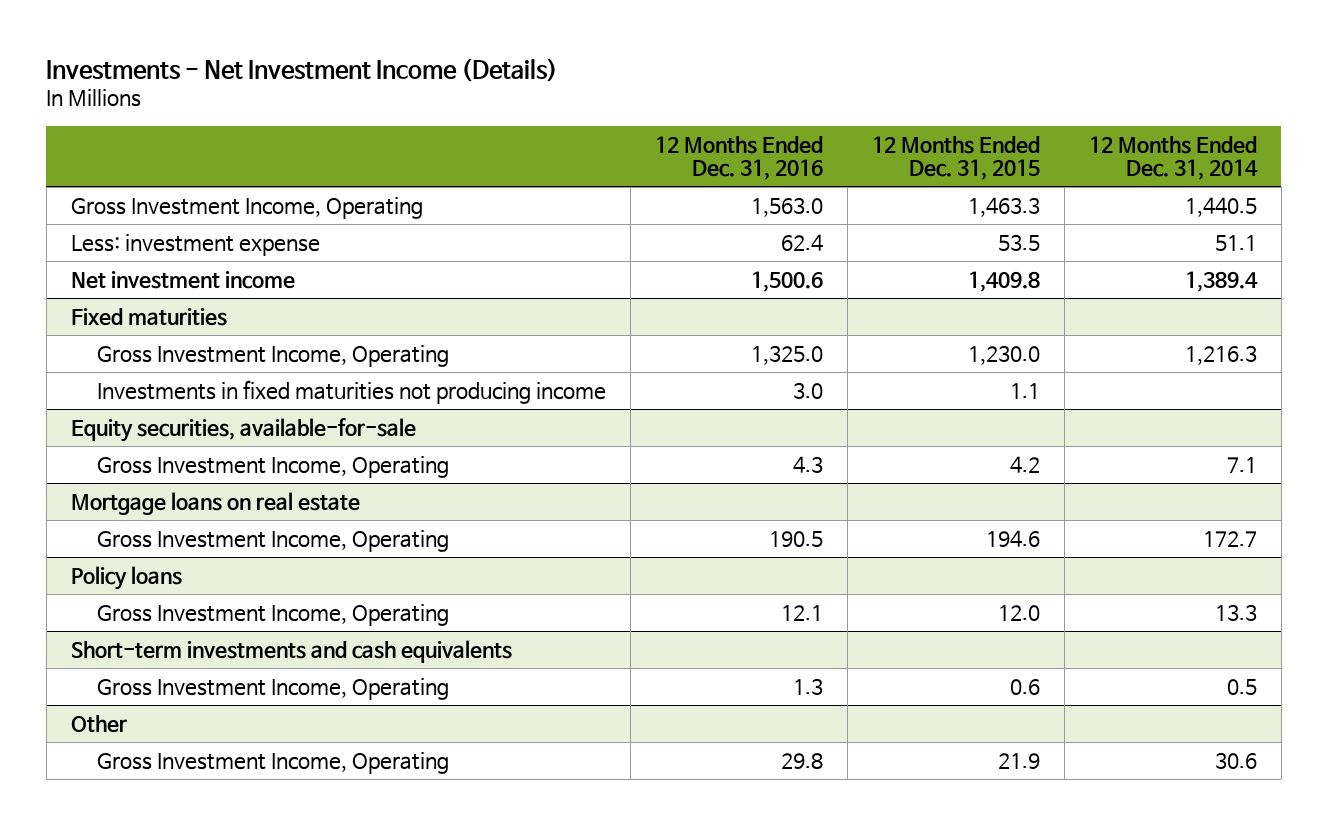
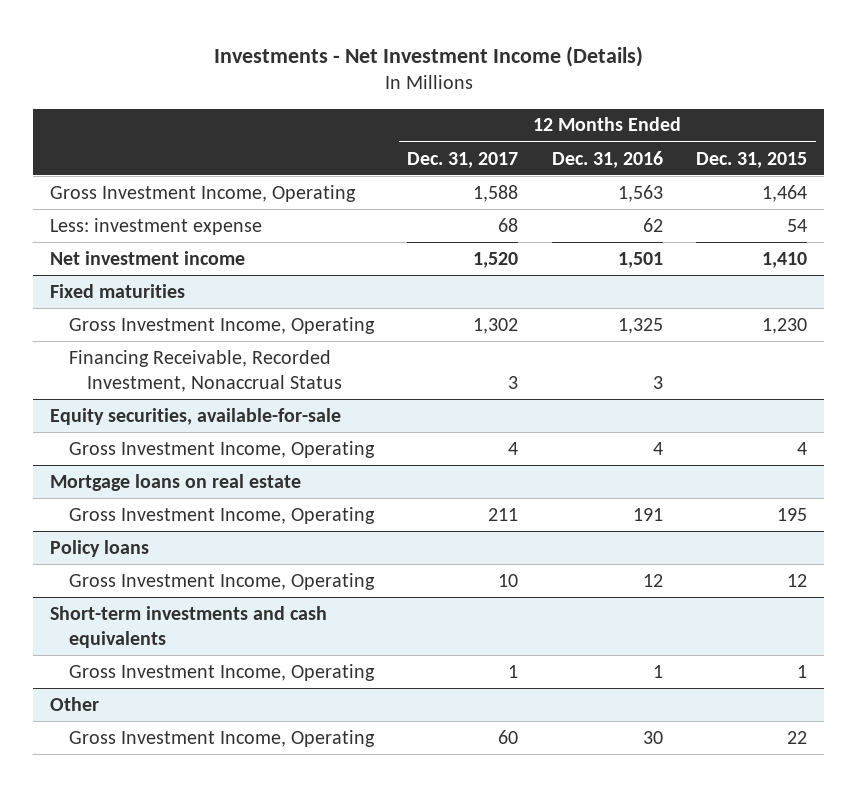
- | 12 Months Ended Dec. 31, 2016 | 12 Months Ended Dec. 31, 2015 | 12 Months Ended Dec. 31, 2014
+ | 12 Months Ended Dec. 31, 2017 | 12 Months Ended Dec. 31, 2016 | 12 Months Ended Dec. 31, 2015
- Gross Investment Income, Operating | 1,563.0 | 1,463.3 | 1,440.5
- Less: investment expense | 62.4 | 53.5 | 51.1
- Net investment income | 1,500.6 | 1,409.8 | 1,389.4
+ Gross Investment Income, Operating | 1,588 | 1,563 | 1,464
+ Less: investment expense | 68 | 62 | 54
+ Net investment income | 1,520 | 1,501 | 1,410
@ Fixed maturities
- Gross Investment Income, Operating | 1,325.0 | 1,230.0 | 1,216.3
- Investments in fixed maturities not producing income | 3.0 | 1.1 |
+ Gross Investment Income, Operating | 1,302 | 1,325 | 1,230
+ Financing Receivable, Recorded Investment, Nonaccrual Status | 3 | 3 |
@ Equity securities, available-for-sale
- Gross Investment Income, Operating | 4.3 | 4.2 | 7.1
+ Gross Investment Income, Operating | 4 | 4 | 4
@ Mortgage loans on real estate
- Gross Investment Income, Operating | 190.5 | 194.6 | 172.7
+ Gross Investment Income, Operating | 211 | 191 | 195
@ Policy loans
- Gross Investment Income, Operating | 12.1 | 12.0 | 13.3
+ Gross Investment Income, Operating | 10 | 12 | 12
@ Short-term investments and cash equivalents
- Gross Investment Income, Operating | 1.3 | 0.6 | 0.5
+ Gross Investment Income, Operating | 1 | 1 | 1
@ Other
- Gross Investment Income, Operating | 29.8 | 21.9 | 30.6
+ Gross Investment Income, Operating | 60 | 30 | 22

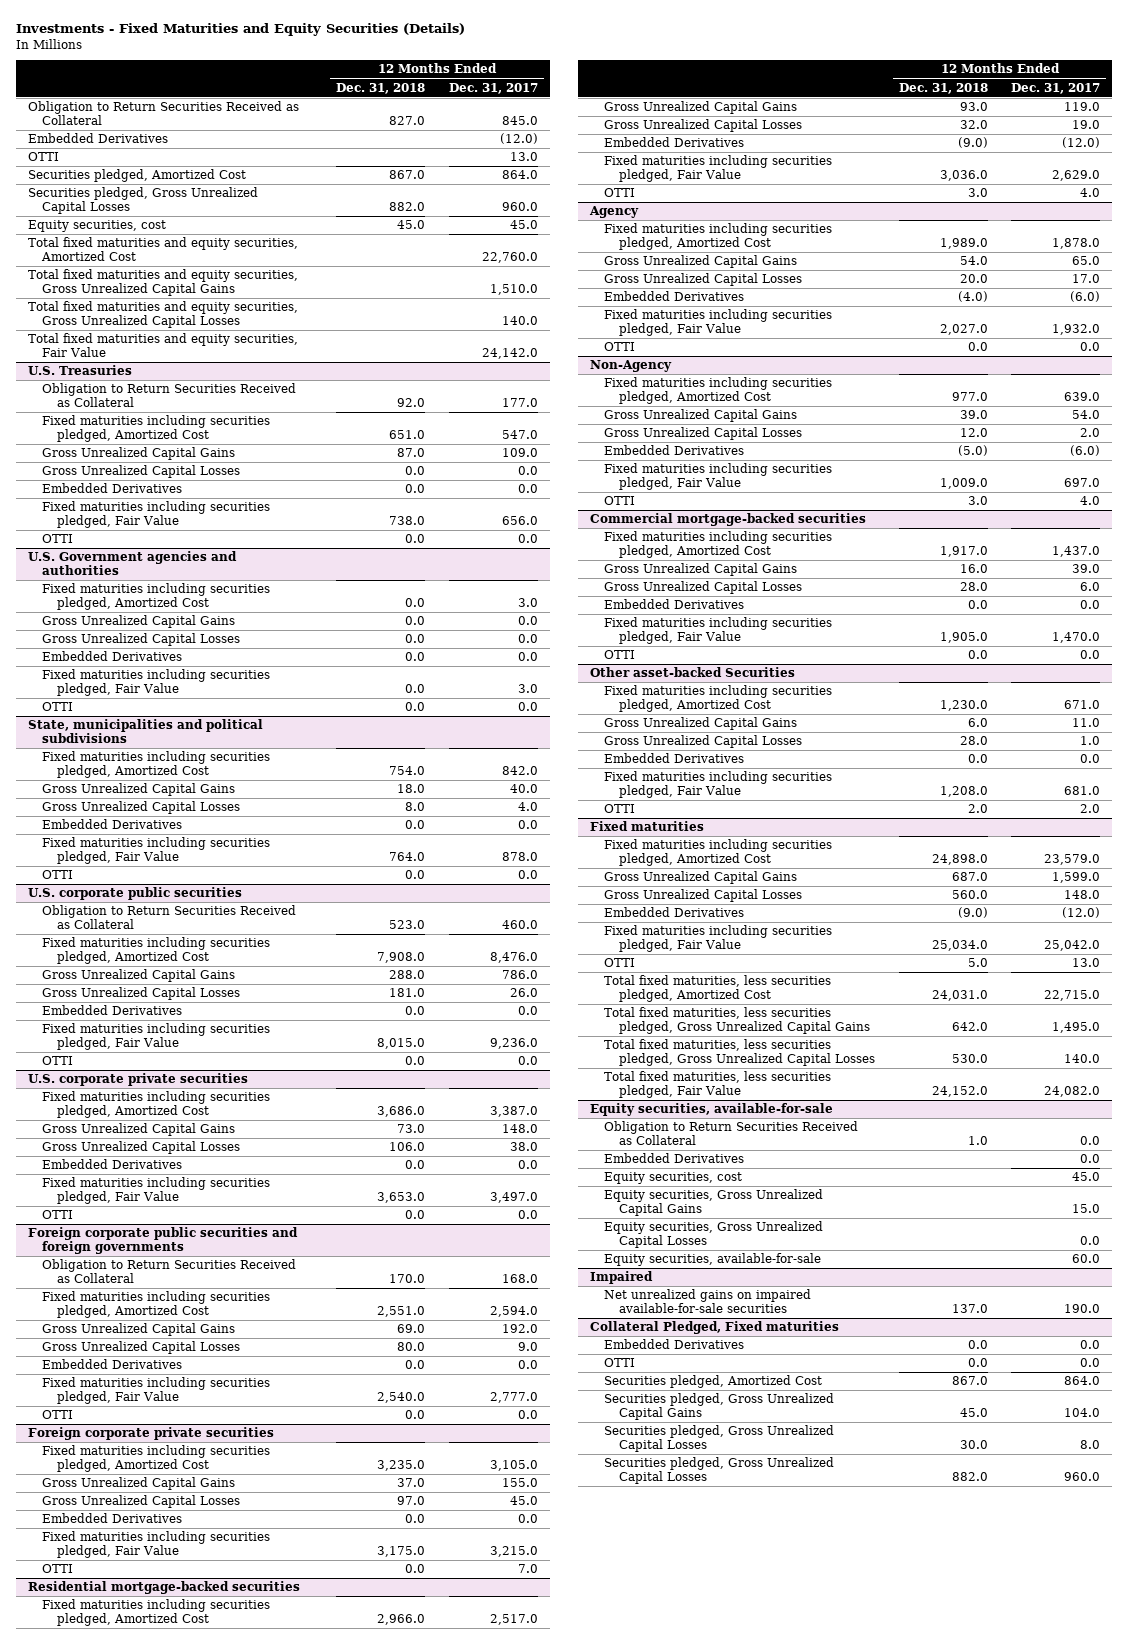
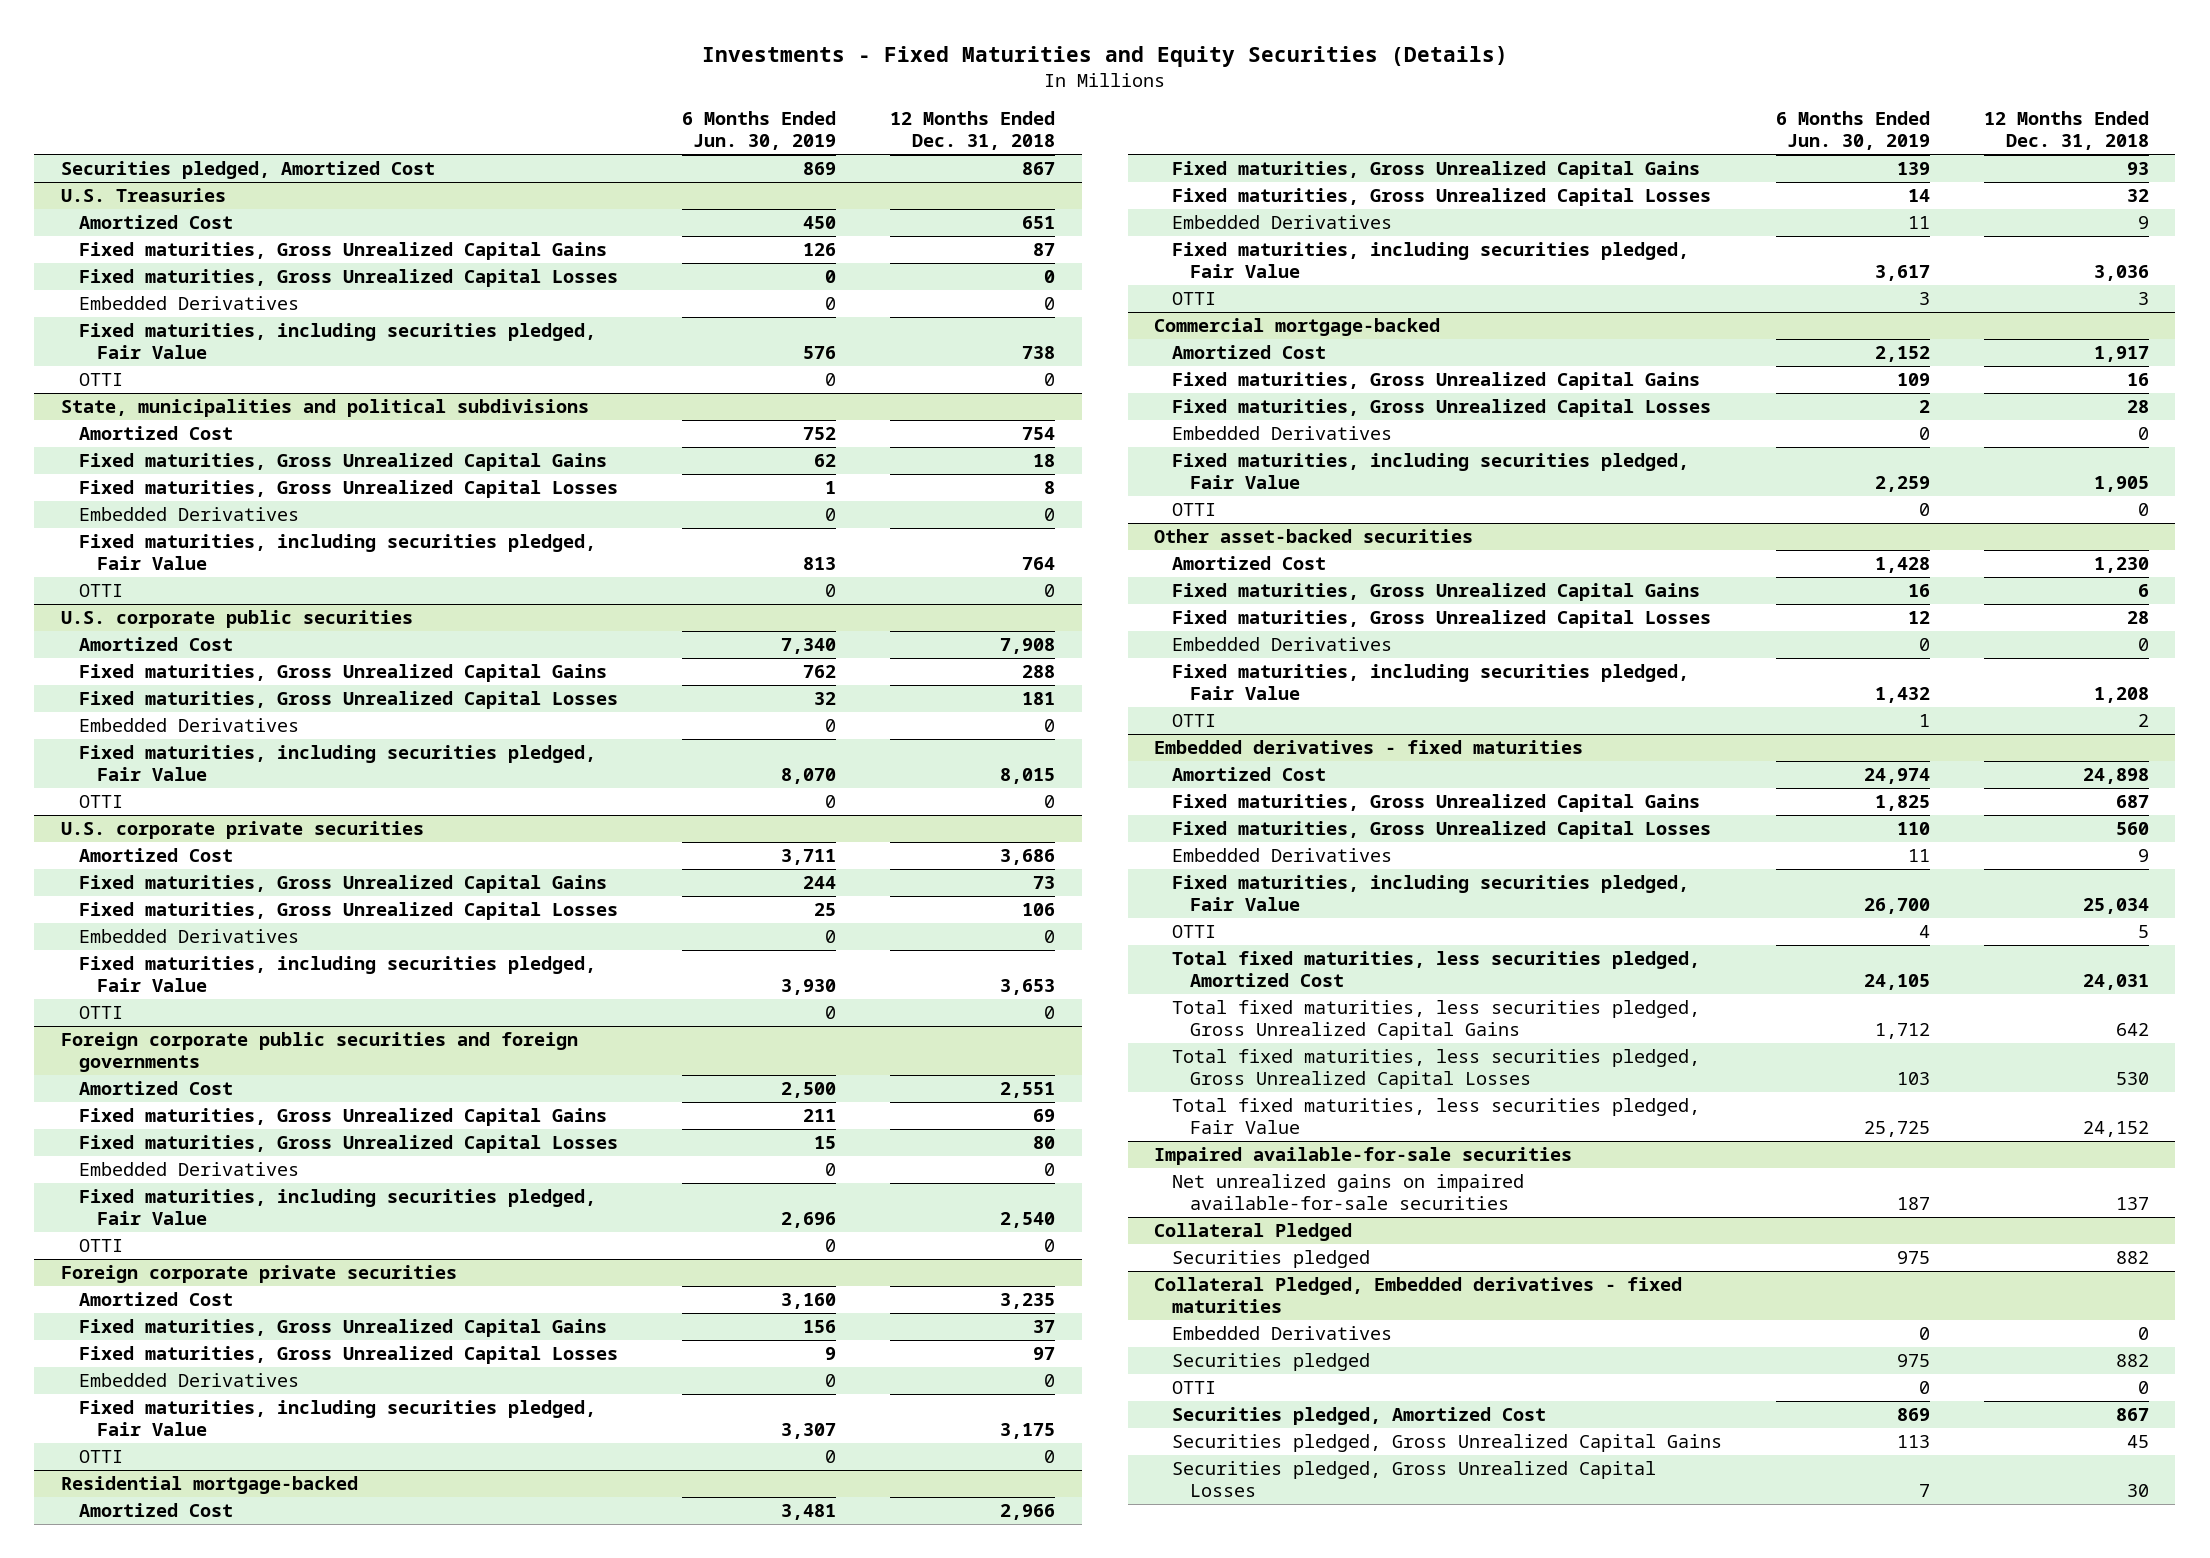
- | 12 Months Ended Dec. 31, 2018 | 12 Months Ended Dec. 31, 2017
+ | 6 Months Ended Jun. 30, 2019 | 12 Months Ended Dec. 31, 2018
- Obligation to Return Securities Received as Collateral | 827.0 | 845.0
- Embedded Derivatives | | (12.0)
- OTTI | | 13.0
- Securities pledged, Amortized Cost | 867.0 | 864.0
- Securities pledged, Gross Unrealized Capital Losses | 882.0 | 960.0
- Equity securities, cost | 45.0 | 45.0
- Total fixed maturities and equity securities, Amortized Cost | | 22,760.0
- Total fixed maturities and equity securities, Gross Unrealized Capital Gains | | 1,510.0
- Total fixed maturities and equity securities, Gross Unrealized Capital Losses | | 140.0
- Total fixed maturities and equity securities, Fair Value | | 24,142.0
+ Securities pledged, Amortized Cost | 869 | 867
@ U.S. Treasuries
- Obligation to Return Securities Received as Collateral | 92.0 | 177.0
- Fixed maturities including securities pledged, Amortized Cost | 651.0 | 547.0
- Gross Unrealized Capital Gains | 87.0 | 109.0
- Gross Unrealized Capital Losses | 0.0 | 0.0
- Embedded Derivatives | 0.0 | 0.0
- Fixed maturities including securities pledged, Fair Value | 738.0 | 656.0
- OTTI | 0.0 | 0.0
- U.S. Government agencies and authorities
- Fixed maturities including securities pledged, Amortized Cost | 0.0 | 3.0
- Gross Unrealized Capital Gains | 0.0 | 0.0
- Gross Unrealized Capital Losses | 0.0 | 0.0
- Embedded Derivatives | 0.0 | 0.0
- Fixed maturities including securities pledged, Fair Value | 0.0 | 3.0
- OTTI | 0.0 | 0.0
@ U.S. Treasuries
+ Amortized Cost | 450 | 651
+ Fixed maturities, Gross Unrealized Capital Gains | 126 | 87
+ Fixed maturities, Gross Unrealized Capital Losses | 0 | 0
+ Embedded Derivatives | 0 | 0
+ Fixed maturities, including securities pledged, Fair Value | 576 | 738
+ OTTI | 0 | 0
@ State, municipalities and political subdivisions
- Fixed maturities including securities pledged, Amortized Cost | 754.0 | 842.0
- Gross Unrealized Capital Gains | 18.0 | 40.0
- Gross Unrealized Capital Losses | 8.0 | 4.0
- Embedded Derivatives | 0.0 | 0.0
- Fixed maturities including securities pledged, Fair Value | 764.0 | 878.0
- OTTI | 0.0 | 0.0
+ Amortized Cost | 752 | 754
+ Fixed maturities, Gross Unrealized Capital Gains | 62 | 18
+ Fixed maturities, Gross Unrealized Capital Losses | 1 | 8
+ Embedded Derivatives | 0 | 0
+ Fixed maturities, including securities pledged, Fair Value | 813 | 764
+ OTTI | 0 | 0
@ U.S. corporate public securities
- Obligation to Return Securities Received as Collateral | 523.0 | 460.0
- Fixed maturities including securities pledged, Amortized Cost | 7,908.0 | 8,476.0
- Gross Unrealized Capital Gains | 288.0 | 786.0
- Gross Unrealized Capital Losses | 181.0 | 26.0
- Embedded Derivatives | 0.0 | 0.0
- Fixed maturities including securities pledged, Fair Value | 8,015.0 | 9,236.0
- OTTI | 0.0 | 0.0
+ Amortized Cost | 7,340 | 7,908
+ Fixed maturities, Gross Unrealized Capital Gains | 762 | 288
+ Fixed maturities, Gross Unrealized Capital Losses | 32 | 181
+ Embedded Derivatives | 0 | 0
+ Fixed maturities, including securities pledged, Fair Value | 8,070 | 8,015
+ OTTI | 0 | 0
@ U.S. corporate private securities
- Fixed maturities including securities pledged, Amortized Cost | 3,686.0 | 3,387.0
- Gross Unrealized Capital Gains | 73.0 | 148.0
- Gross Unrealized Capital Losses | 106.0 | 38.0
- Embedded Derivatives | 0.0 | 0.0
- Fixed maturities including securities pledged, Fair Value | 3,653.0 | 3,497.0
- OTTI | 0.0 | 0.0
+ Amortized Cost | 3,711 | 3,686
+ Fixed maturities, Gross Unrealized Capital Gains | 244 | 73
+ Fixed maturities, Gross Unrealized Capital Losses | 25 | 106
+ Embedded Derivatives | 0 | 0
+ Fixed maturities, including securities pledged, Fair Value | 3,930 | 3,653
+ OTTI | 0 | 0
@ Foreign corporate public securities and foreign governments
- Obligation to Return Securities Received as Collateral | 170.0 | 168.0
- Fixed maturities including securities pledged, Amortized Cost | 2,551.0 | 2,594.0
- Gross Unrealized Capital Gains | 69.0 | 192.0
- Gross Unrealized Capital Losses | 80.0 | 9.0
- Embedded Derivatives | 0.0 | 0.0
- Fixed maturities including securities pledged, Fair Value | 2,540.0 | 2,777.0
- OTTI | 0.0 | 0.0
+ Amortized Cost | 2,500 | 2,551
+ Fixed maturities, Gross Unrealized Capital Gains | 211 | 69
+ Fixed maturities, Gross Unrealized Capital Losses | 15 | 80
+ Embedded Derivatives | 0 | 0
+ Fixed maturities, including securities pledged, Fair Value | 2,696 | 2,540
+ OTTI | 0 | 0
@ Foreign corporate private securities
- Fixed maturities including securities pledged, Amortized Cost | 3,235.0 | 3,105.0
- Gross Unrealized Capital Gains | 37.0 | 155.0
- Gross Unrealized Capital Losses | 97.0 | 45.0
- Embedded Derivatives | 0.0 | 0.0
- Fixed maturities including securities pledged, Fair Value | 3,175.0 | 3,215.0
- OTTI | 0.0 | 7.0
- Residential mortgage-backed securities
- Fixed maturities including securities pledged, Amortized Cost | 2,966.0 | 2,517.0
- Gross Unrealized Capital Gains | 93.0 | 119.0
- Gross Unrealized Capital Losses | 32.0 | 19.0
- Embedded Derivatives | (9.0) | (12.0)
- Fixed maturities including securities pledged, Fair Value | 3,036.0 | 2,629.0
- OTTI | 3.0 | 4.0
- Agency
- Fixed maturities including securities pledged, Amortized Cost | 1,989.0 | 1,878.0
- Gross Unrealized Capital Gains | 54.0 | 65.0
- Gross Unrealized Capital Losses | 20.0 | 17.0
- Embedded Derivatives | (4.0) | (6.0)
- Fixed maturities including securities pledged, Fair Value | 2,027.0 | 1,932.0
- OTTI | 0.0 | 0.0
- Non-Agency
- Fixed maturities including securities pledged, Amortized Cost | 977.0 | 639.0
- Gross Unrealized Capital Gains | 39.0 | 54.0
- Gross Unrealized Capital Losses | 12.0 | 2.0
- Embedded Derivatives | (5.0) | (6.0)
- Fixed maturities including securities pledged, Fair Value | 1,009.0 | 697.0
- OTTI | 3.0 | 4.0
- Commercial mortgage-backed securities
- Fixed maturities including securities pledged, Amortized Cost | 1,917.0 | 1,437.0
- Gross Unrealized Capital Gains | 16.0 | 39.0
- Gross Unrealized Capital Losses | 28.0 | 6.0
- Embedded Derivatives | 0.0 | 0.0
- Fixed maturities including securities pledged, Fair Value | 1,905.0 | 1,470.0
- OTTI | 0.0 | 0.0
- Other asset-backed Securities
- Fixed maturities including securities pledged, Amortized Cost | 1,230.0 | 671.0
- Gross Unrealized Capital Gains | 6.0 | 11.0
- Gross Unrealized Capital Losses | 28.0 | 1.0
- Embedded Derivatives | 0.0 | 0.0
- Fixed maturities including securities pledged, Fair Value | 1,208.0 | 681.0
- OTTI | 2.0 | 2.0
- Fixed maturities
- Fixed maturities including securities pledged, Amortized Cost | 24,898.0 | 23,579.0
- Gross Unrealized Capital Gains | 687.0 | 1,599.0
- Gross Unrealized Capital Losses | 560.0 | 148.0
- Embedded Derivatives | (9.0) | (12.0)
- Fixed maturities including securities pledged, Fair Value | 25,034.0 | 25,042.0
- OTTI | 5.0 | 13.0
- Total fixed maturities, less securities pledged, Amortized Cost | 24,031.0 | 22,715.0
- Total fixed maturities, less securities pledged, Gross Unrealized Capital Gains | 642.0 | 1,495.0
- Total fixed maturities, less securities pledged, Gross Unrealized Capital Losses | 530.0 | 140.0
- Total fixed maturities, less securities pledged, Fair Value | 24,152.0 | 24,082.0
- Equity securities, available-for-sale
- Obligation to Return Securities Received as Collateral | 1.0 | 0.0
- Embedded Derivatives | | 0.0
- Equity securities, cost | | 45.0
- Equity securities, Gross Unrealized Capital Gains | | 15.0
- Equity securities, Gross Unrealized Capital Losses | | 0.0
- Equity securities, available-for-sale | | 60.0
- Impaired
- Net unrealized gains on impaired available-for-sale securities | 137.0 | 190.0
- Collateral Pledged, Fixed maturities
- Embedded Derivatives | 0.0 | 0.0
- OTTI | 0.0 | 0.0
- Securities pledged, Amortized Cost | 867.0 | 864.0
- Securities pledged, Gross Unrealized Capital Gains | 45.0 | 104.0
- Securities pledged, Gross Unrealized Capital Losses | 30.0 | 8.0
- Securities pledged, Gross Unrealized Capital Losses | 882.0 | 960.0
@ Foreign corporate private securities
+ Amortized Cost | 3,160 | 3,235
+ Fixed maturities, Gross Unrealized Capital Gains | 156 | 37
+ Fixed maturities, Gross Unrealized Capital Losses | 9 | 97
+ Embedded Derivatives | 0 | 0
+ Fixed maturities, including securities pledged, Fair Value | 3,307 | 3,175
+ OTTI | 0 | 0
+ Residential mortgage-backed
+ Amortized Cost | 3,481 | 2,966
+ Fixed maturities, Gross Unrealized Capital Gains | 139 | 93
+ Fixed maturities, Gross Unrealized Capital Losses | 14 | 32
+ Embedded Derivatives | 11 | 9
+ Fixed maturities, including securities pledged, Fair Value | 3,617 | 3,036
+ OTTI | 3 | 3
+ Commercial mortgage-backed
+ Amortized Cost | 2,152 | 1,917
+ Fixed maturities, Gross Unrealized Capital Gains | 109 | 16
+ Fixed maturities, Gross Unrealized Capital Losses | 2 | 28
+ Embedded Derivatives | 0 | 0
+ Fixed maturities, including securities pledged, Fair Value | 2,259 | 1,905
+ OTTI | 0 | 0
+ Other asset-backed securities
+ Amortized Cost | 1,428 | 1,230
+ Fixed maturities, Gross Unrealized Capital Gains | 16 | 6
+ Fixed maturities, Gross Unrealized Capital Losses | 12 | 28
+ Embedded Derivatives | 0 | 0
+ Fixed maturities, including securities pledged, Fair Value | 1,432 | 1,208
+ OTTI | 1 | 2
+ Embedded derivatives - fixed maturities
+ Amortized Cost | 24,974 | 24,898
+ Fixed maturities, Gross Unrealized Capital Gains | 1,825 | 687
+ Fixed maturities, Gross Unrealized Capital Losses | 110 | 560
+ Embedded Derivatives | 11 | 9
+ Fixed maturities, including securities pledged, Fair Value | 26,700 | 25,034
+ OTTI | 4 | 5
+ Total fixed maturities, less securities pledged, Amortized Cost | 24,105 | 24,031
+ Total fixed maturities, less securities pledged, Gross Unrealized Capital Gains | 1,712 | 642
+ Total fixed maturities, less securities pledged, Gross Unrealized Capital Losses | 103 | 530
+ Total fixed maturities, less securities pledged, Fair Value | 25,725 | 24,152
+ Impaired available-for-sale securities
+ Net unrealized gains on impaired available-for-sale securities | 187 | 137
+ Collateral Pledged
+ Securities pledged | 975 | 882
+ Collateral Pledged, Embedded derivatives - fixed maturities
+ Embedded Derivatives | 0 | 0
+ Securities pledged | 975 | 882
+ OTTI | 0 | 0
+ Securities pledged, Amortized Cost | 869 | 867
+ Securities pledged, Gross Unrealized Capital Gains | 113 | 45
+ Securities pledged, Gross Unrealized Capital Losses | 7 | 30

